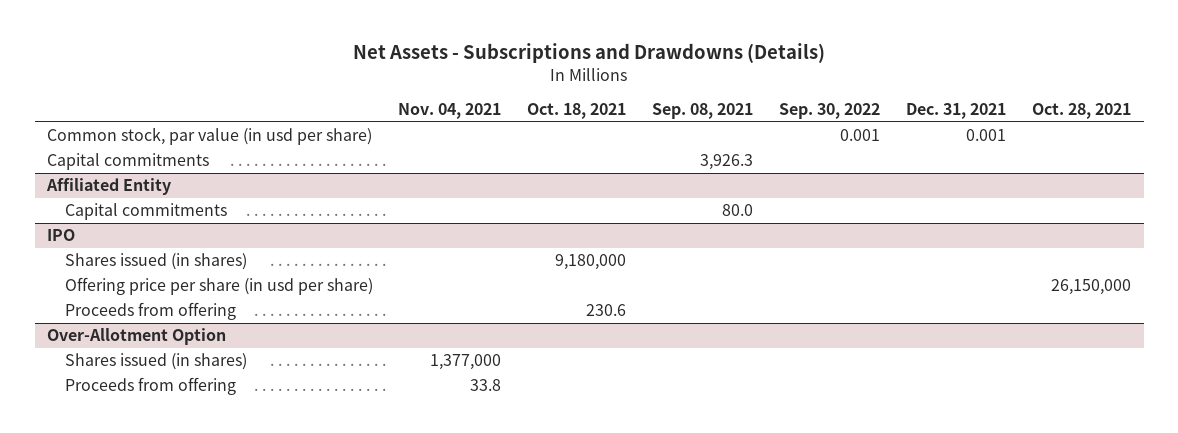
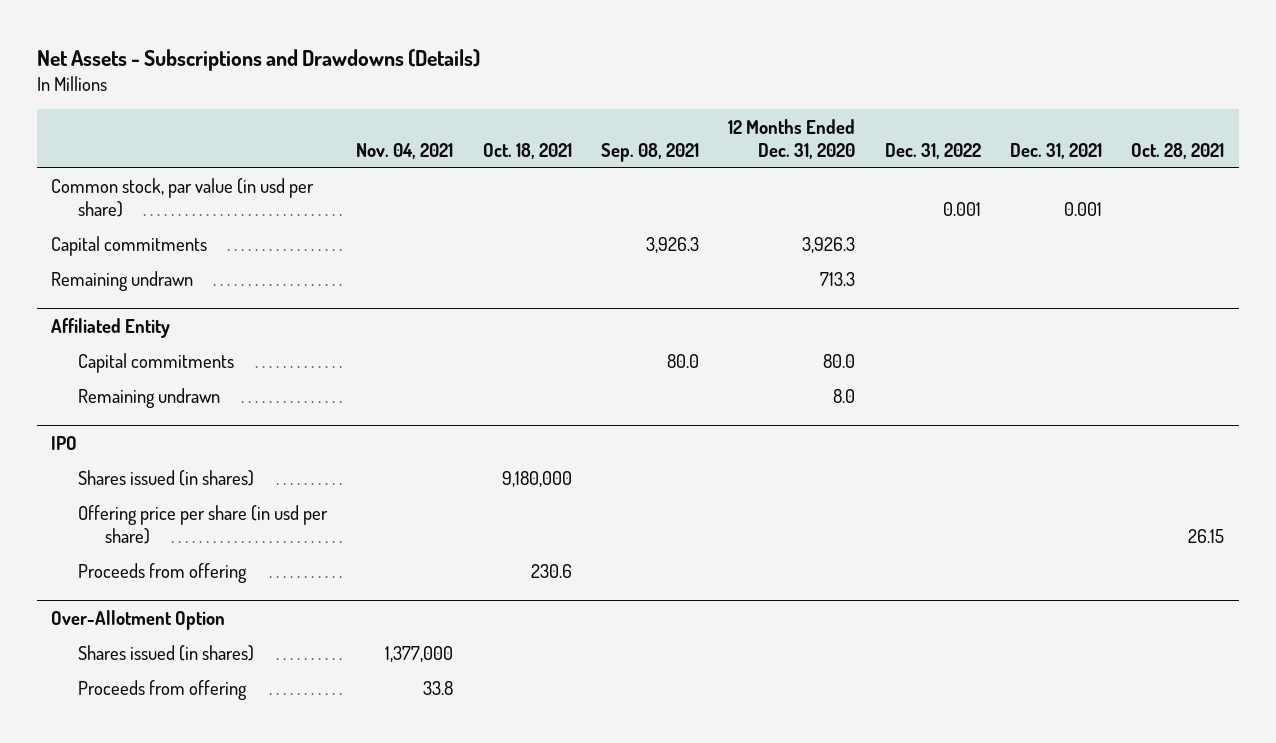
- | Nov. 04, 2021 | Oct. 18, 2021 | Sep. 08, 2021 | Sep. 30, 2022 | Dec. 31, 2021 | Oct. 28, 2021
+ | Nov. 04, 2021 | Oct. 18, 2021 | Sep. 08, 2021 | 12 Months Ended Dec. 31, 2020 | Dec. 31, 2022 | Dec. 31, 2021 | Oct. 28, 2021
+ Remaining undrawn | | | | 713.3 | | |
@ Affiliated Entity
+ Remaining undrawn | | | | 8.0 | | |
@ IPO
- Offering price per share (in usd per share) | | | | | | 26,150,000
+ Offering price per share (in usd per share) | | | | | | | 26.15

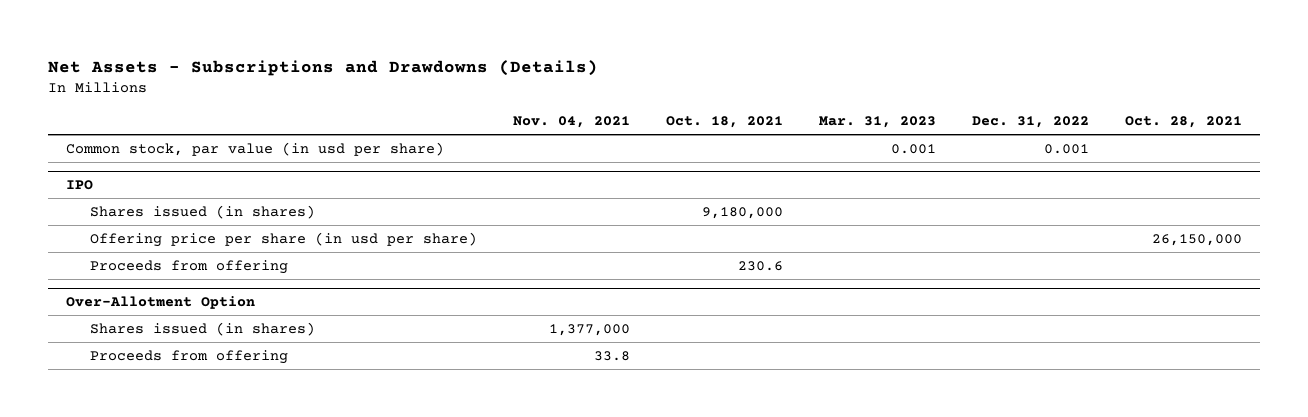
- | Nov. 04, 2021 | Oct. 18, 2021 | Sep. 08, 2021 | 12 Months Ended Dec. 31, 2020 | Dec. 31, 2022 | Dec. 31, 2021 | Oct. 28, 2021
+ | Nov. 04, 2021 | Oct. 18, 2021 | Mar. 31, 2023 | Dec. 31, 2022 | Oct. 28, 2021
- Capital commitments | | | 3,926.3 | 3,926.3 | | |
- Remaining undrawn | | | | 713.3 | | |
- Affiliated Entity
- Capital commitments | | | 80.0 | 80.0 | | |
- Remaining undrawn | | | | 8.0 | | |
@ IPO
- Offering price per share (in usd per share) | | | | | | | 26.15
+ Offering price per share (in usd per share) | | | | | 26,150,000

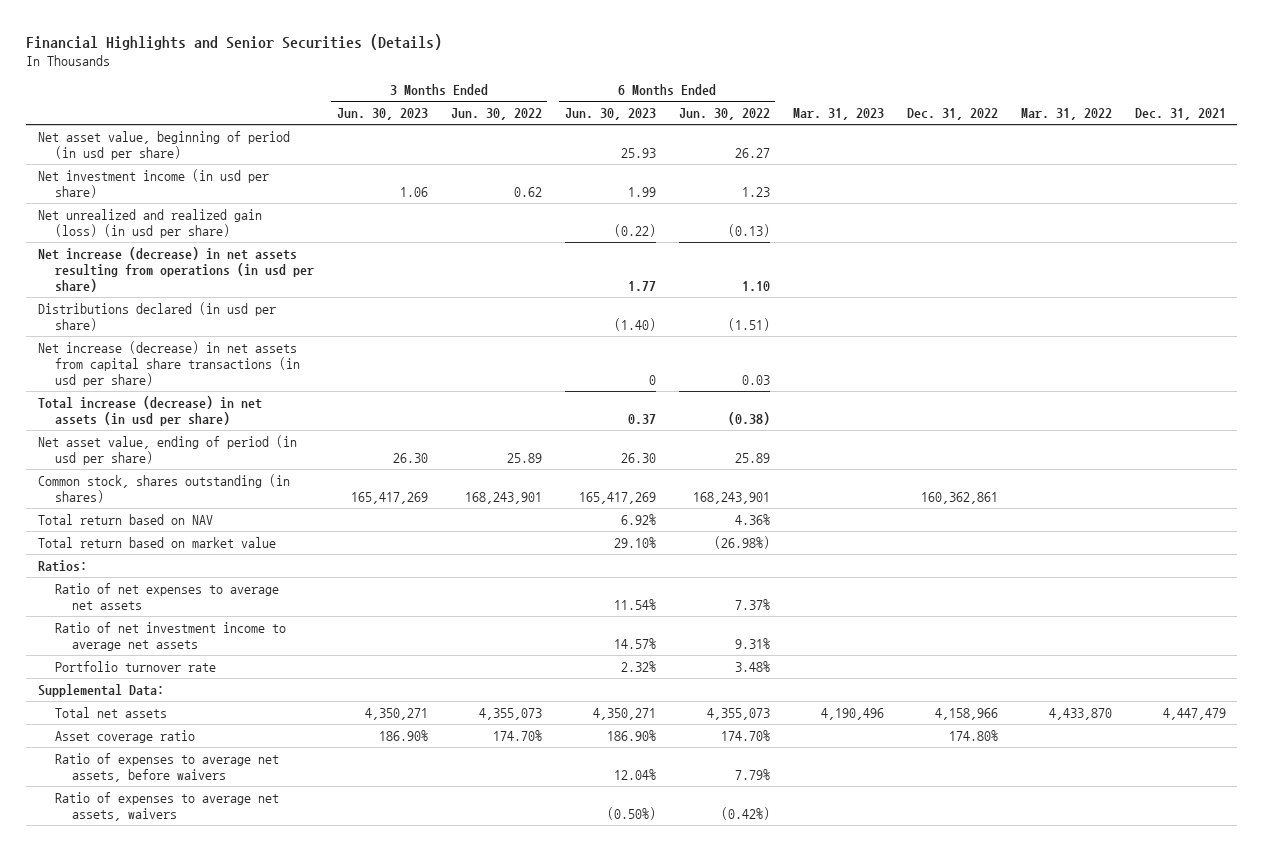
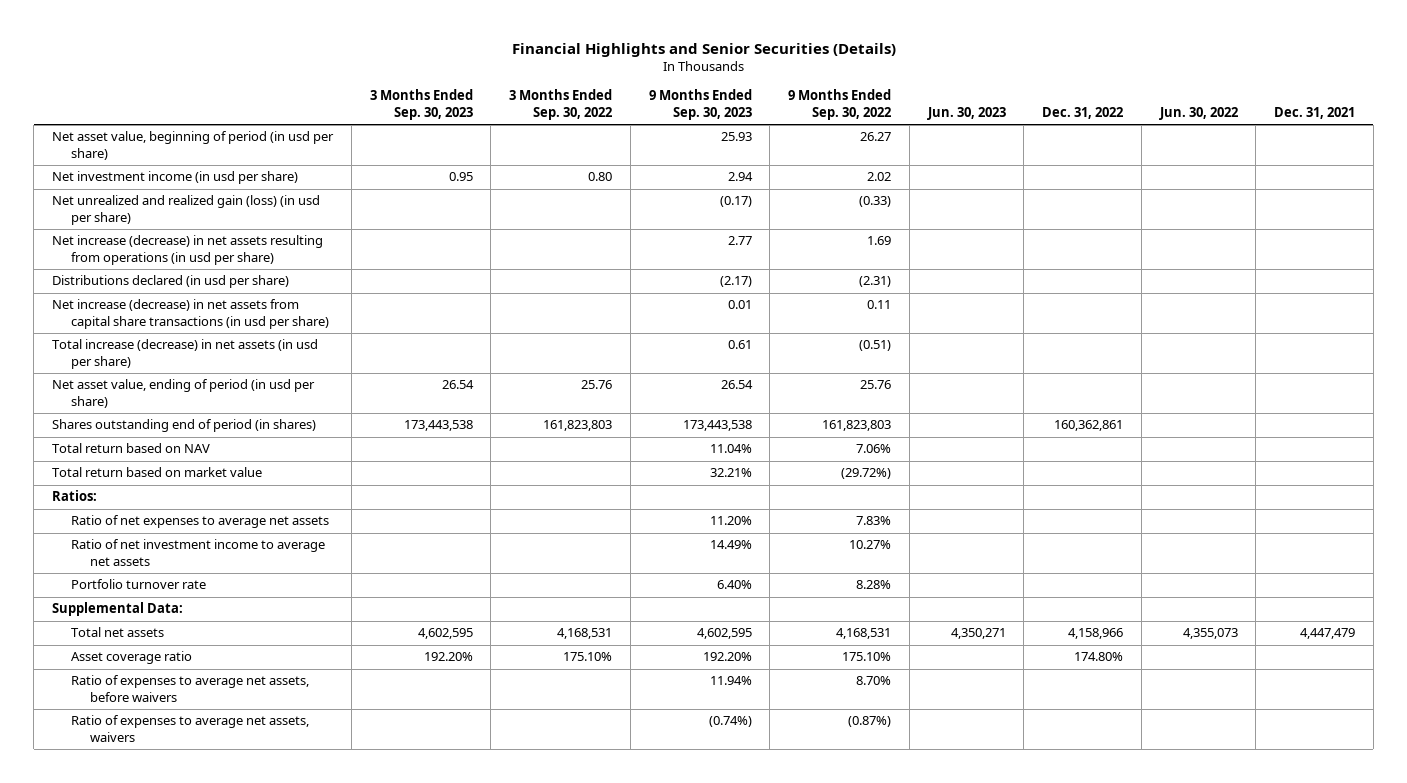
- | 3 Months Ended Jun. 30, 2023 | 3 Months Ended Jun. 30, 2022 | 6 Months Ended Jun. 30, 2023 | 6 Months Ended Jun. 30, 2022 | Mar. 31, 2023 | Dec. 31, 2022 | Mar. 31, 2022 | Dec. 31, 2021
+ | 3 Months Ended Sep. 30, 2023 | 3 Months Ended Sep. 30, 2022 | 9 Months Ended Sep. 30, 2023 | 9 Months Ended Sep. 30, 2022 | Jun. 30, 2023 | Dec. 31, 2022 | Jun. 30, 2022 | Dec. 31, 2021
- Common stock, shares outstanding (in shares) | 165,417,269 | 168,243,901 | 165,417,269 | 168,243,901 | | 160,362,861 | |
+ Shares outstanding end of period (in shares) | 173,443,538 | 161,823,803 | 173,443,538 | 161,823,803 | | 160,362,861 | |

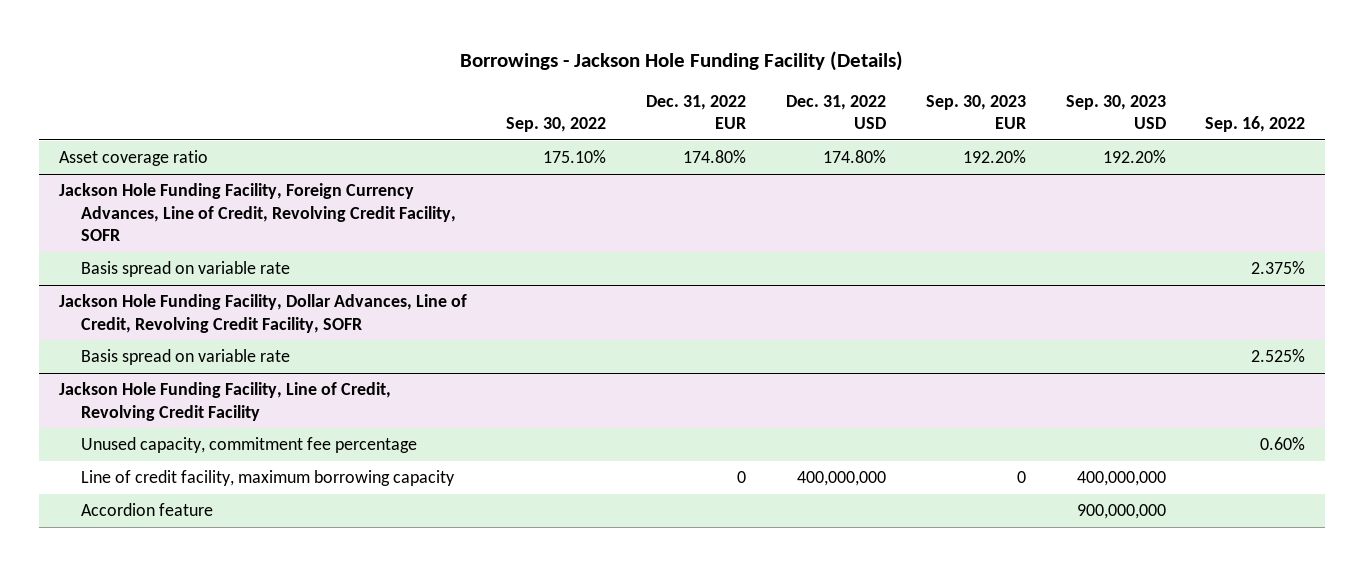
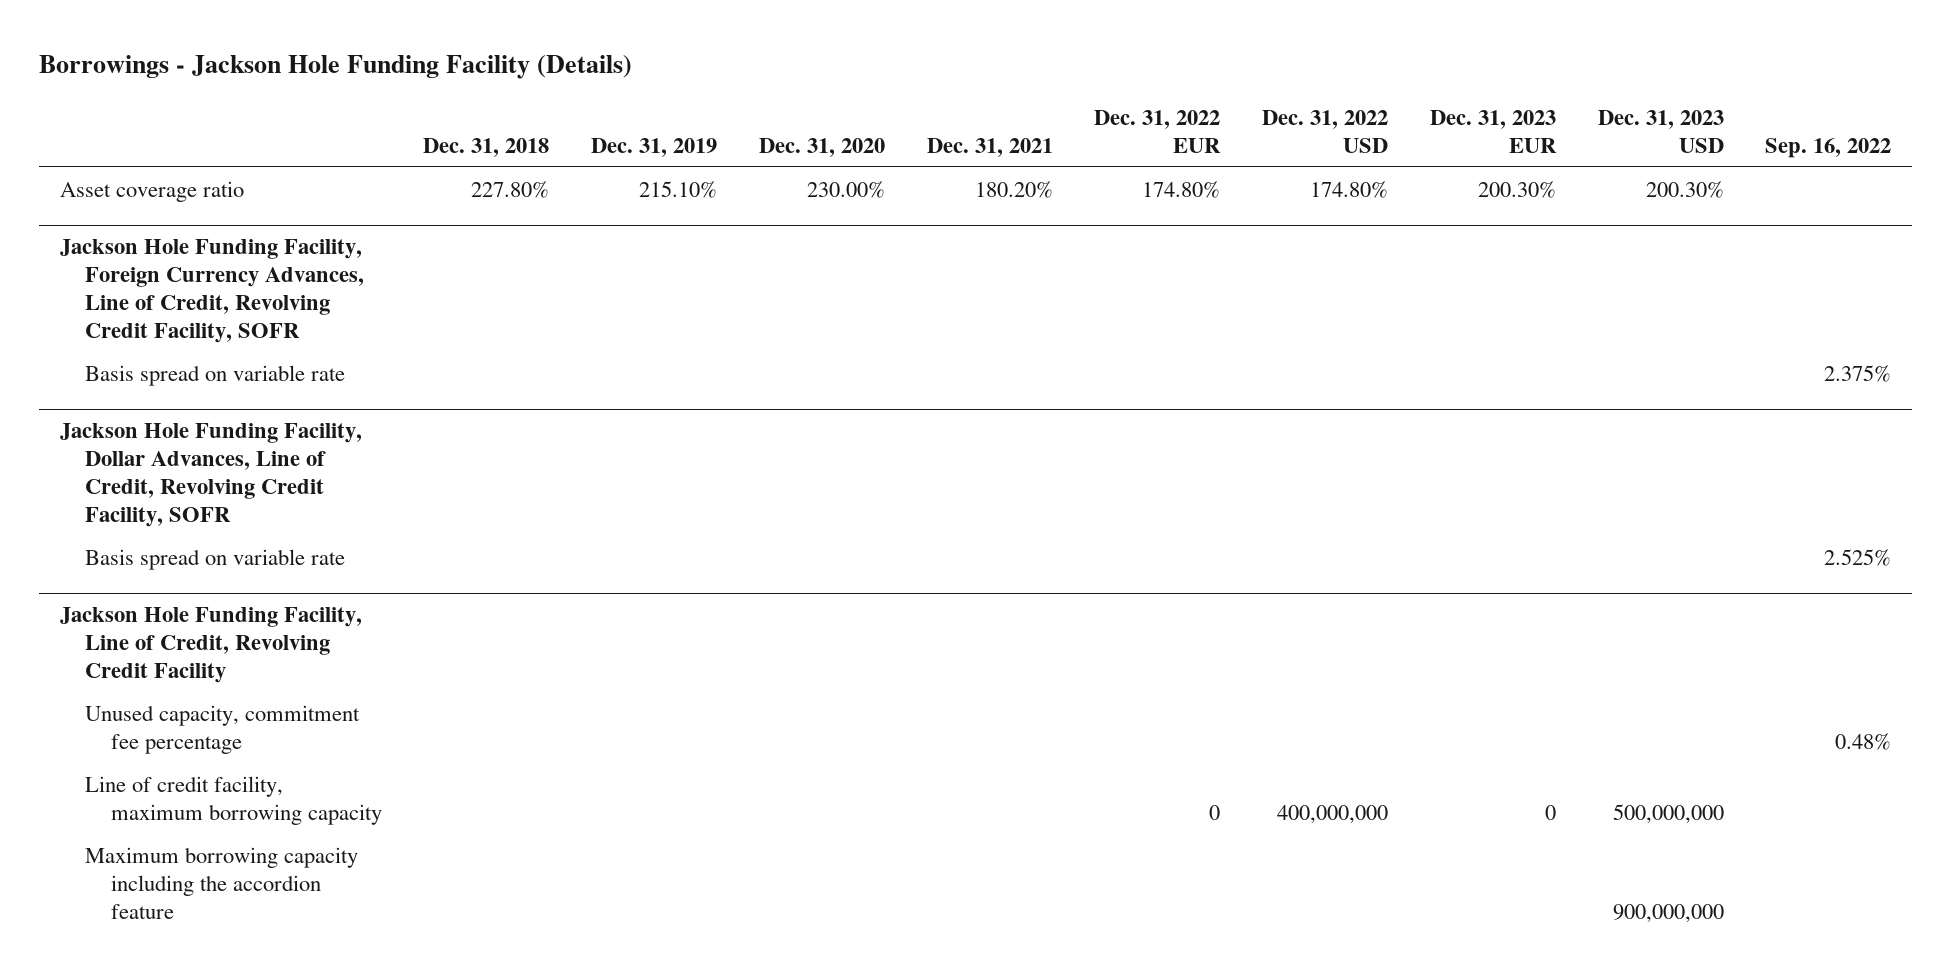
- | Sep. 30, 2022 | Dec. 31, 2022 EUR | Dec. 31, 2022 USD | Sep. 30, 2023 EUR | Sep. 30, 2023 USD | Sep. 16, 2022
+ | Dec. 31, 2018 | Dec. 31, 2019 | Dec. 31, 2020 | Dec. 31, 2021 | Dec. 31, 2022 EUR | Dec. 31, 2022 USD | Dec. 31, 2023 EUR | Dec. 31, 2023 USD | Sep. 16, 2022
@ Jackson Hole Funding Facility, Line of Credit, Revolving Credit Facility
- Unused capacity, commitment fee percentage | | | | | | 0.60%
+ Unused capacity, commitment fee percentage | | | | | | | | | 0.48%
- Accordion feature | | | | | 900,000,000 |
+ Maximum borrowing capacity including the accordion feature | | | | | | | | 900,000,000 |

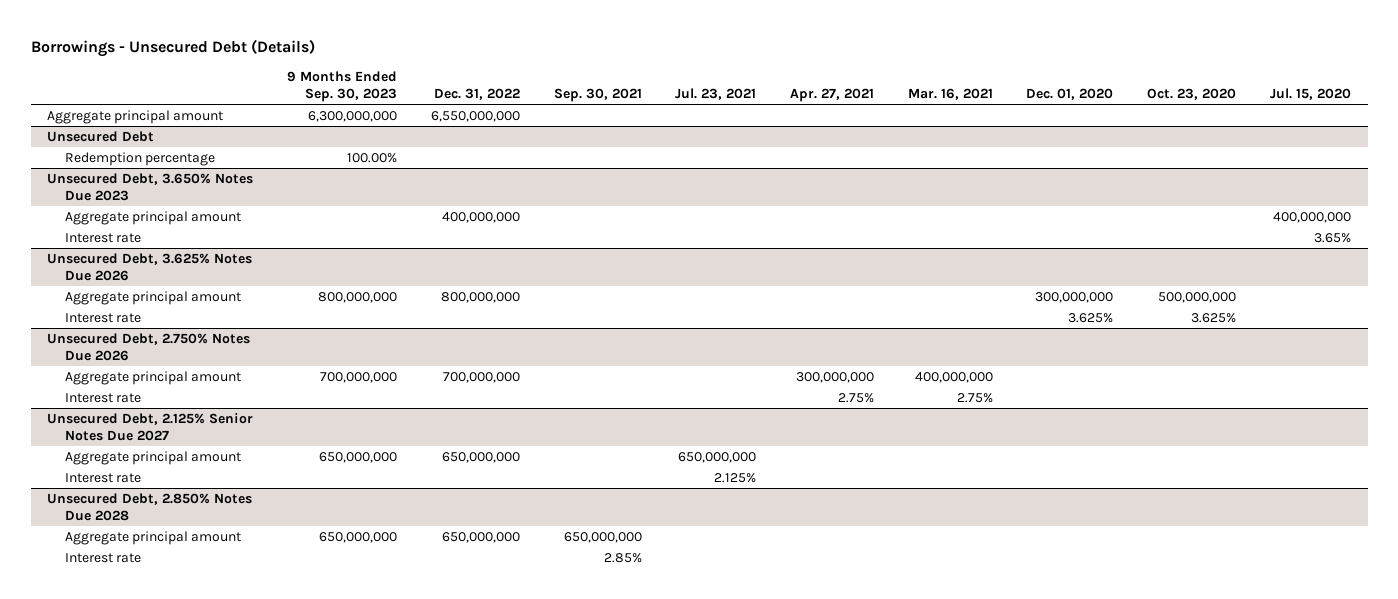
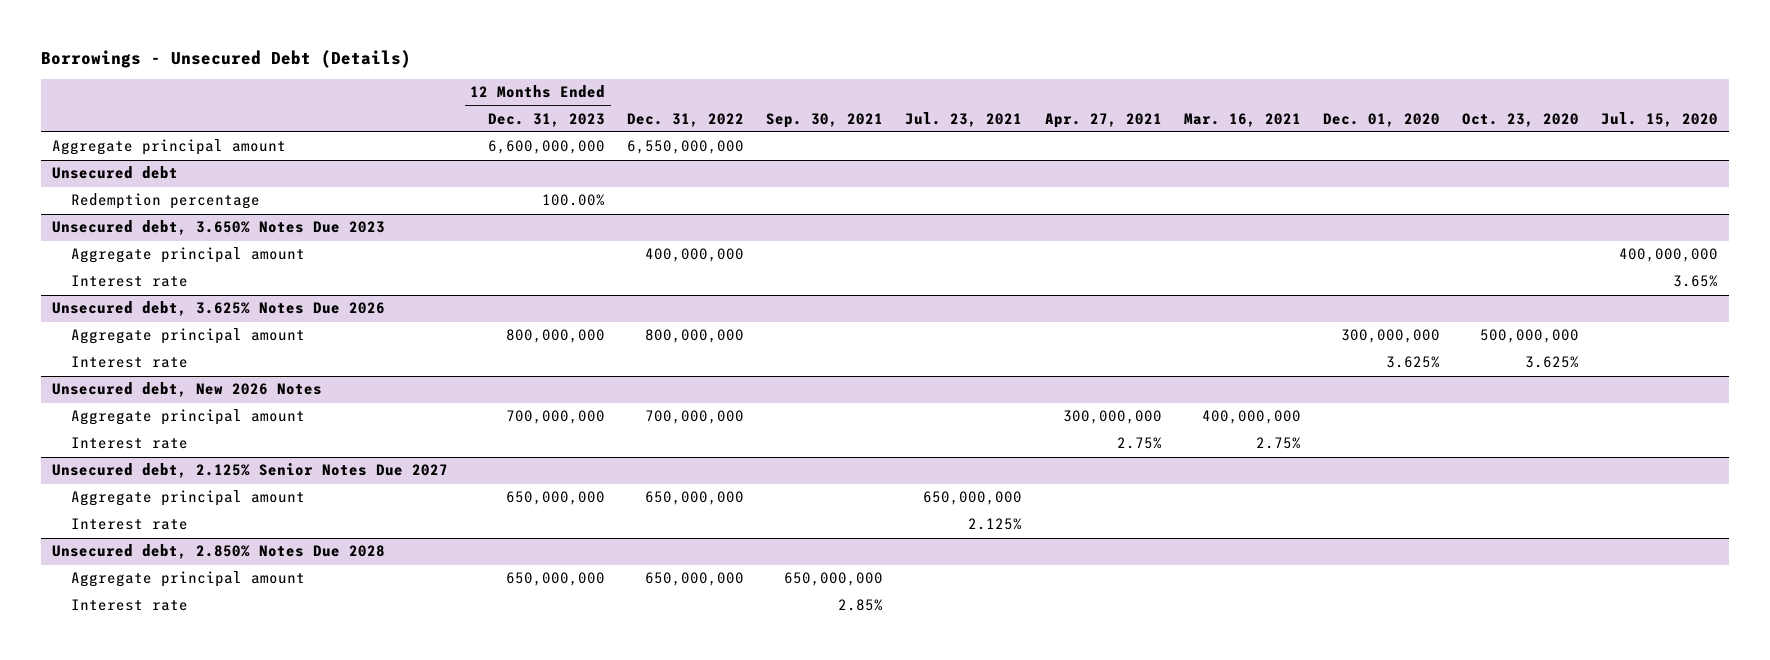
- | 9 Months Ended Sep. 30, 2023 | Dec. 31, 2022 | Sep. 30, 2021 | Jul. 23, 2021 | Apr. 27, 2021 | Mar. 16, 2021 | Dec. 01, 2020 | Oct. 23, 2020 | Jul. 15, 2020
+ | 12 Months Ended Dec. 31, 2023 | Dec. 31, 2022 | Sep. 30, 2021 | Jul. 23, 2021 | Apr. 27, 2021 | Mar. 16, 2021 | Dec. 01, 2020 | Oct. 23, 2020 | Jul. 15, 2020
- Unsecured Debt
+ Unsecured debt
- Unsecured Debt, 3.650% Notes Due 2023
+ Unsecured debt, 3.650% Notes Due 2023
- Unsecured Debt, 3.625% Notes Due 2026
+ Unsecured debt, 3.625% Notes Due 2026
- Unsecured Debt, 2.750% Notes Due 2026
+ Unsecured debt, New 2026 Notes
- Unsecured Debt, 2.125% Senior Notes Due 2027
+ Unsecured debt, 2.125% Senior Notes Due 2027
- Unsecured Debt, 2.850% Notes Due 2028
+ Unsecured debt, 2.850% Notes Due 2028

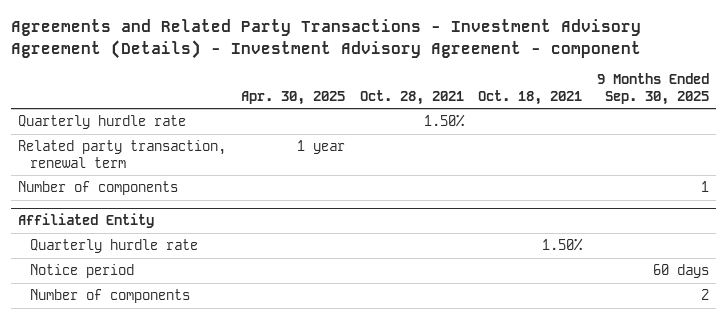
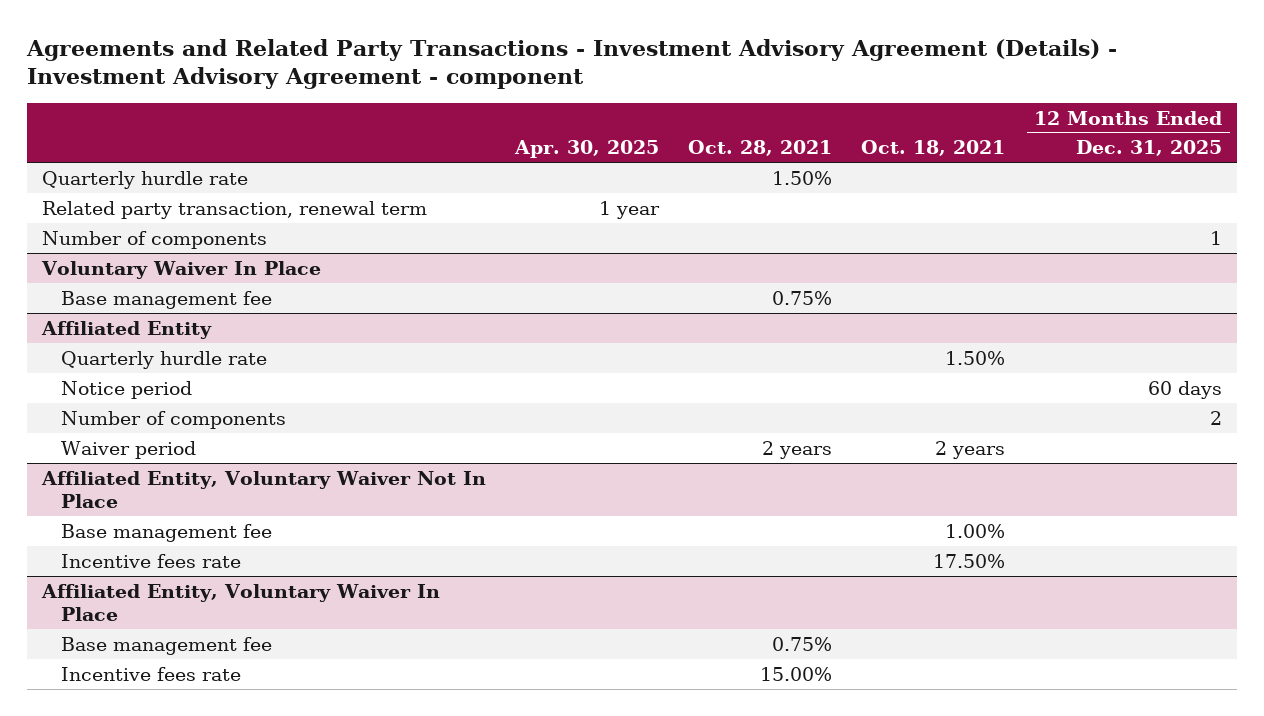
- | Apr. 30, 2025 | Oct. 28, 2021 | Oct. 18, 2021 | 9 Months Ended Sep. 30, 2025
+ | Apr. 30, 2025 | Oct. 28, 2021 | Oct. 18, 2021 | 12 Months Ended Dec. 31, 2025
+ Voluntary Waiver In Place
+ Base management fee | | 0.75% | |
@ Affiliated Entity
+ Waiver period | | 2 years | 2 years |
+ Affiliated Entity, Voluntary Waiver Not In Place
+ Base management fee | | | 1.00% |
+ Incentive fees rate | | | 17.50% |
+ Affiliated Entity, Voluntary Waiver In Place
+ Base management fee | | 0.75% | |
+ Incentive fees rate | | 15.00% | |

